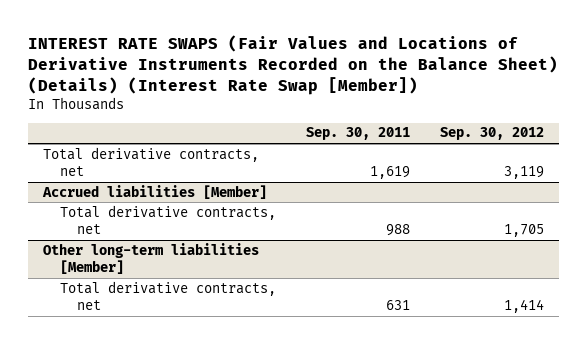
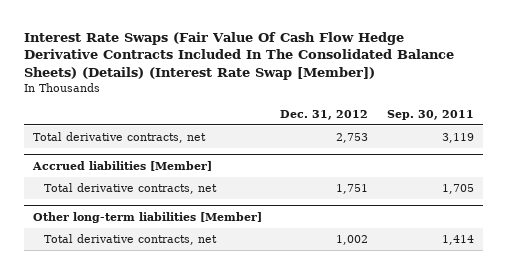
- INTEREST RATE SWAPS (Fair Values and Locations of Derivative Instruments Recorded on the Balance Sheet) (Details) (Interest Rate Swap [Member])
+ Interest Rate Swaps (Fair Value Of Cash Flow Hedge Derivative Contracts Included In The Consolidated Balance Sheets) (Details) (Interest Rate Swap [Member])
- | Sep. 30, 2011 | Sep. 30, 2012
+ | Dec. 31, 2012 | Sep. 30, 2011
- Total derivative contracts, net | 1,619 | 3,119
+ Total derivative contracts, net | 2,753 | 3,119
@ Accrued liabilities [Member]
- Total derivative contracts, net | 988 | 1,705
+ Total derivative contracts, net | 1,751 | 1,705
@ Other long-term liabilities [Member]
- Total derivative contracts, net | 631 | 1,414
+ Total derivative contracts, net | 1,002 | 1,414

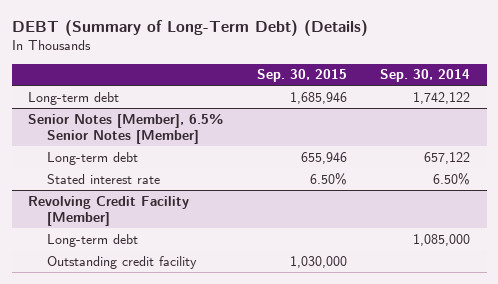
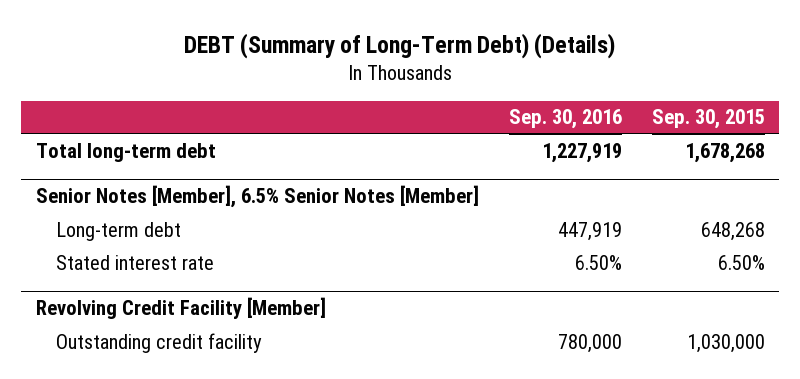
- | Sep. 30, 2015 | Sep. 30, 2014
+ | Sep. 30, 2016 | Sep. 30, 2015
- Long-term debt | 1,685,946 | 1,742,122
+ Total long-term debt | 1,227,919 | 1,678,268
@ Senior Notes [Member], 6.5% Senior Notes [Member]
- Long-term debt | 655,946 | 657,122
+ Long-term debt | 447,919 | 648,268
@ Revolving Credit Facility [Member]
- Long-term debt | | 1,085,000

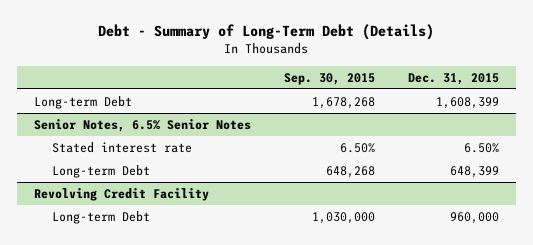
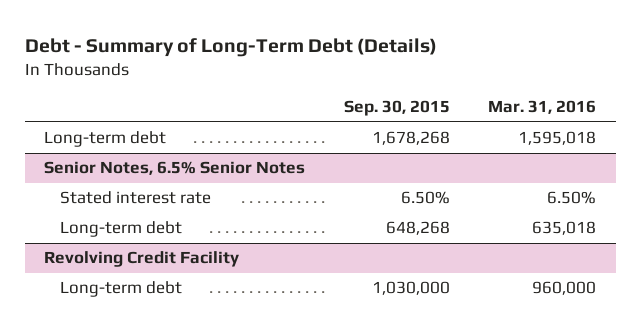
- | Sep. 30, 2015 | Dec. 31, 2015
+ | Sep. 30, 2015 | Mar. 31, 2016
- Long-term Debt | 1,678,268 | 1,608,399
+ Long-term debt | 1,678,268 | 1,595,018
@ Senior Notes, 6.5% Senior Notes
- Long-term Debt | 648,268 | 648,399
+ Long-term debt | 648,268 | 635,018
@ Revolving Credit Facility
- Long-term Debt | 1,030,000 | 960,000
+ Long-term debt | 1,030,000 | 960,000

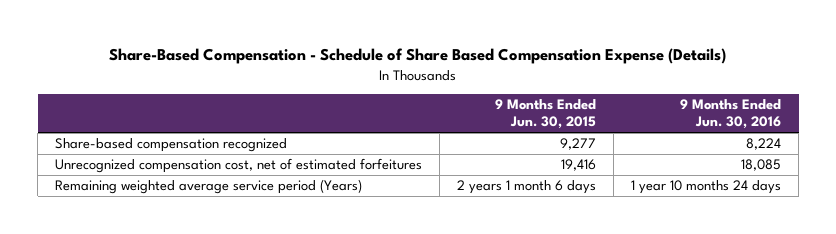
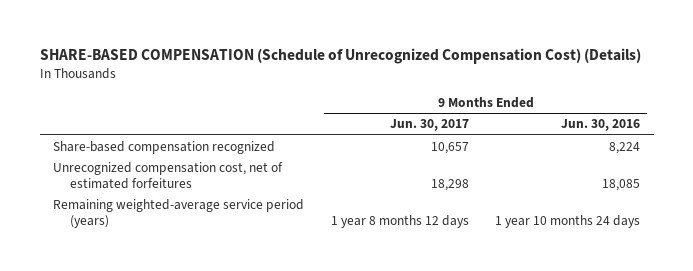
- Share-Based Compensation - Schedule of Share Based Compensation Expense (Details)
+ SHARE-BASED COMPENSATION (Schedule of Unrecognized Compensation Cost) (Details)
- | 9 Months Ended Jun. 30, 2015 | 9 Months Ended Jun. 30, 2016
+ | 9 Months Ended Jun. 30, 2017 | 9 Months Ended Jun. 30, 2016
- Remaining weighted average service period (Years) | 2 years 1 month 6 days | 1 year 10 months 24 days
+ Remaining weighted-average service period (years) | 1 year 8 months 12 days | 1 year 10 months 24 days

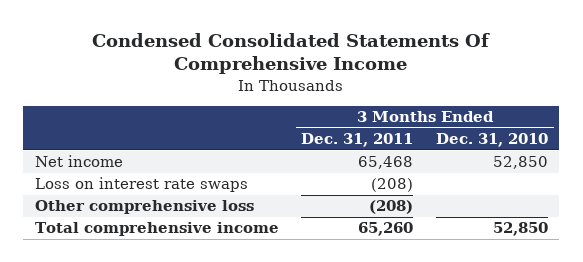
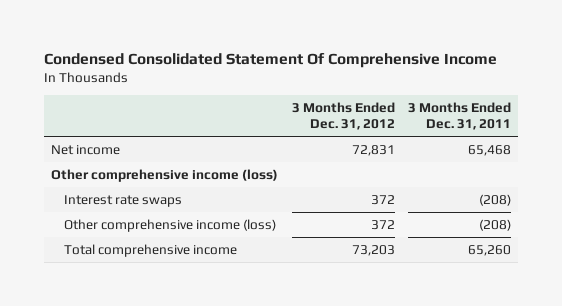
- Condensed Consolidated Statements Of Comprehensive Income
+ Condensed Consolidated Statement Of Comprehensive Income
- | 3 Months Ended Dec. 31, 2011 | 3 Months Ended Dec. 31, 2010
+ | 3 Months Ended Dec. 31, 2012 | 3 Months Ended Dec. 31, 2011
- Loss on interest rate swaps | (208) |
- Other comprehensive loss | (208) |
+ Other comprehensive income (loss)
+ Interest rate swaps | 372 | (208)
+ Other comprehensive income (loss) | 372 | (208)

